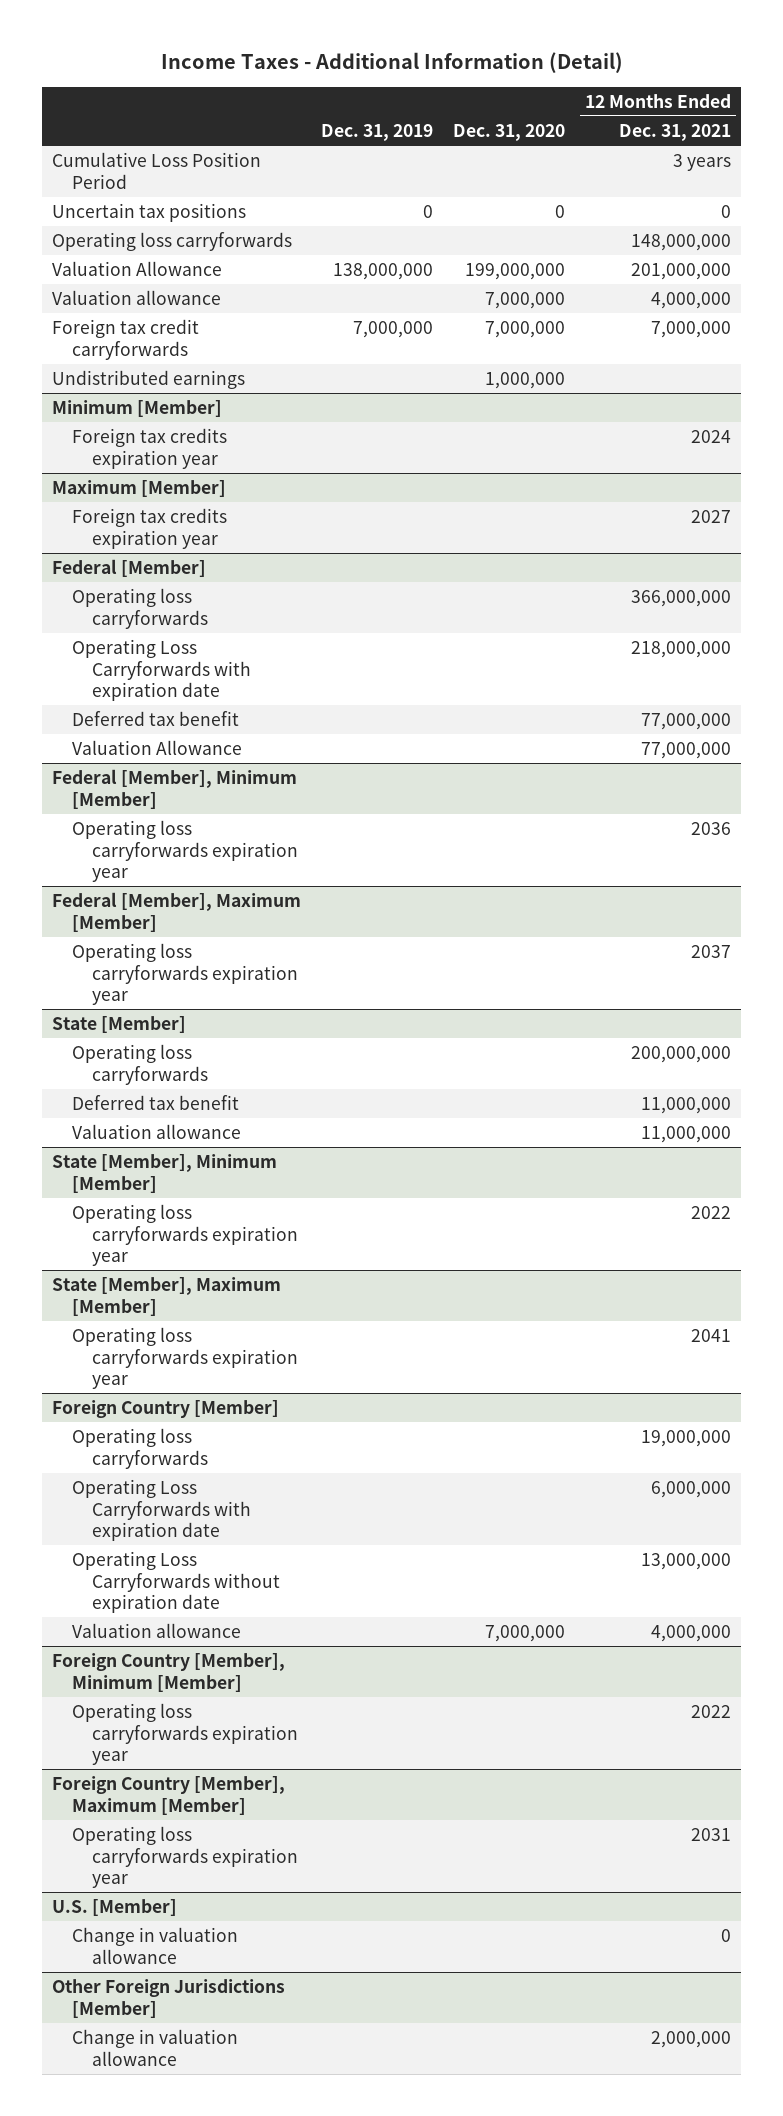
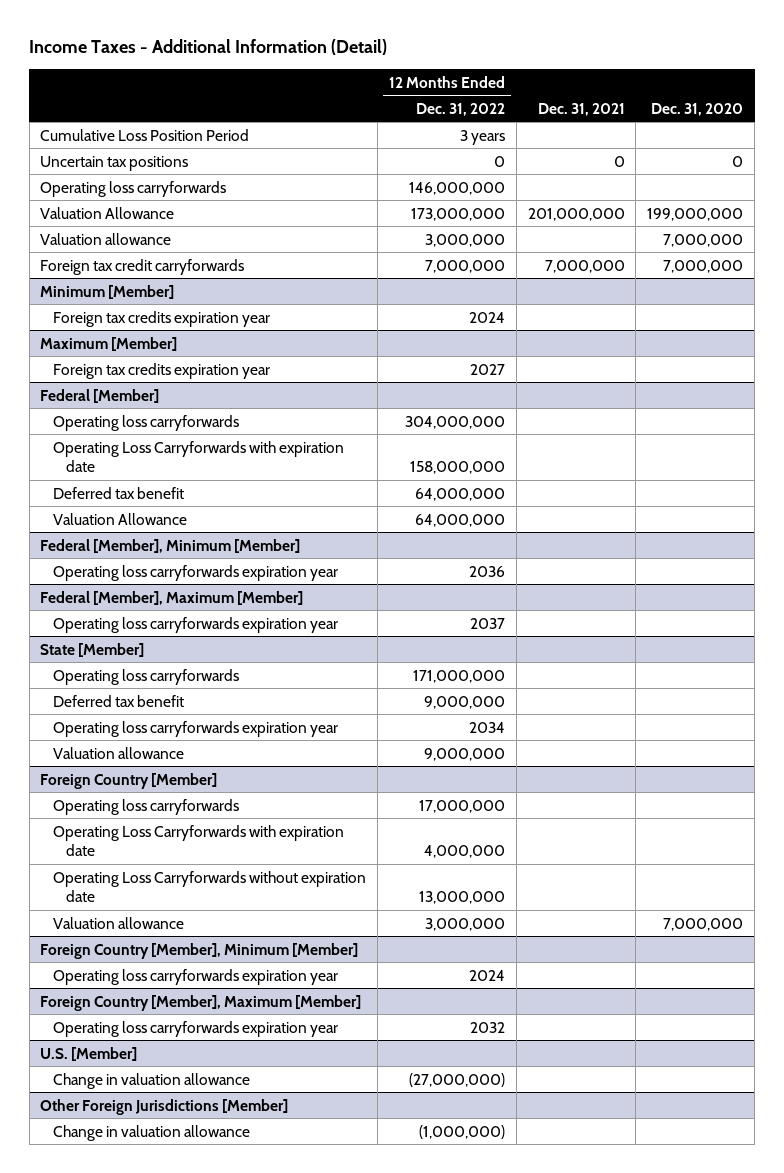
- | Dec. 31, 2019 | Dec. 31, 2020 | 12 Months Ended Dec. 31, 2021
+ | 12 Months Ended Dec. 31, 2022 | Dec. 31, 2021 | Dec. 31, 2020
- Undistributed earnings | | 1,000,000 |
@ State [Member]
+ Operating loss carryforwards expiration year | 2034 | |
- State [Member], Minimum [Member]
- Operating loss carryforwards expiration year | | | 2022
- State [Member], Maximum [Member]
- Operating loss carryforwards expiration year | | | 2041

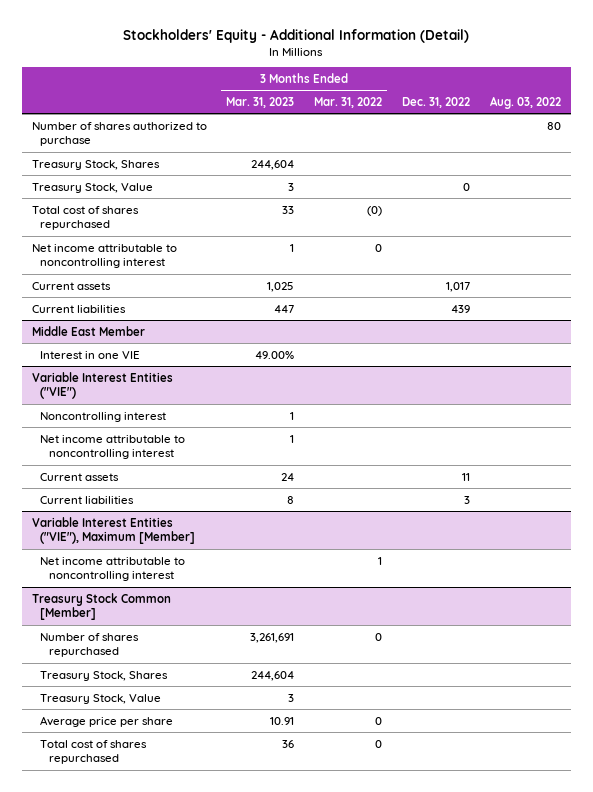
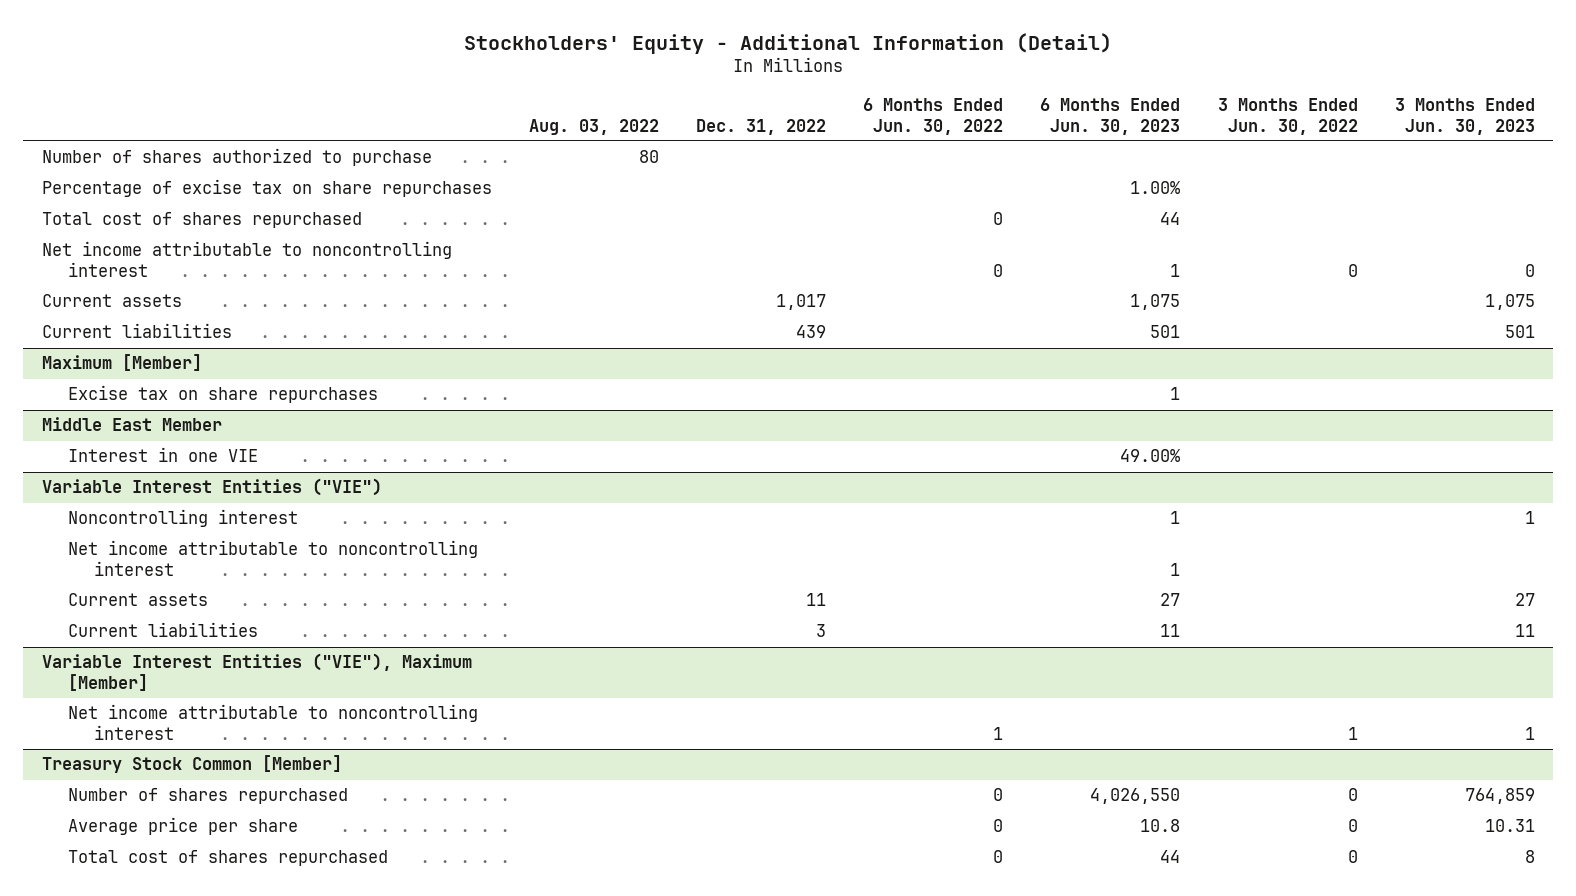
- | 3 Months Ended Mar. 31, 2023 | 3 Months Ended Mar. 31, 2022 | Dec. 31, 2022 | Aug. 03, 2022
+ | Aug. 03, 2022 | Dec. 31, 2022 | 6 Months Ended Jun. 30, 2022 | 6 Months Ended Jun. 30, 2023 | 3 Months Ended Jun. 30, 2022 | 3 Months Ended Jun. 30, 2023
- Treasury Stock, Shares | 244,604 | | |
- Treasury Stock, Value | 3 | | 0 |
+ Percentage of excise tax on share repurchases | | | | 1.00% | |
+ Maximum [Member]
+ Excise tax on share repurchases | | | | 1 | |
@ Treasury Stock Common [Member]
- Treasury Stock, Shares | 244,604 | | |
- Treasury Stock, Value | 3 | | |

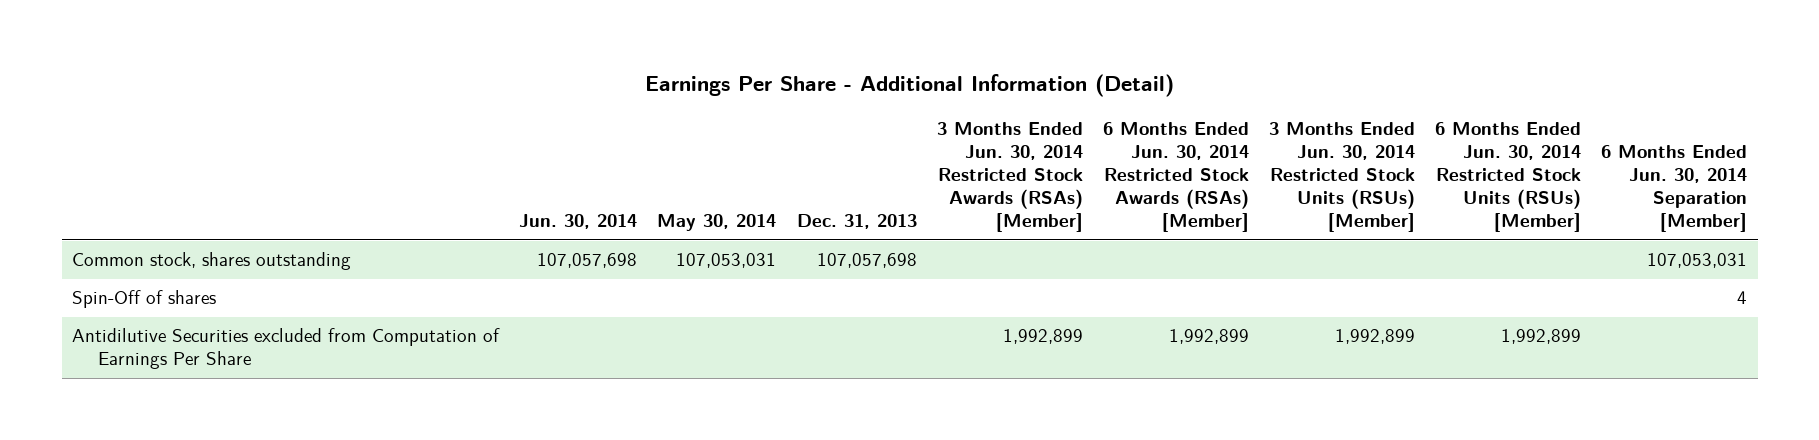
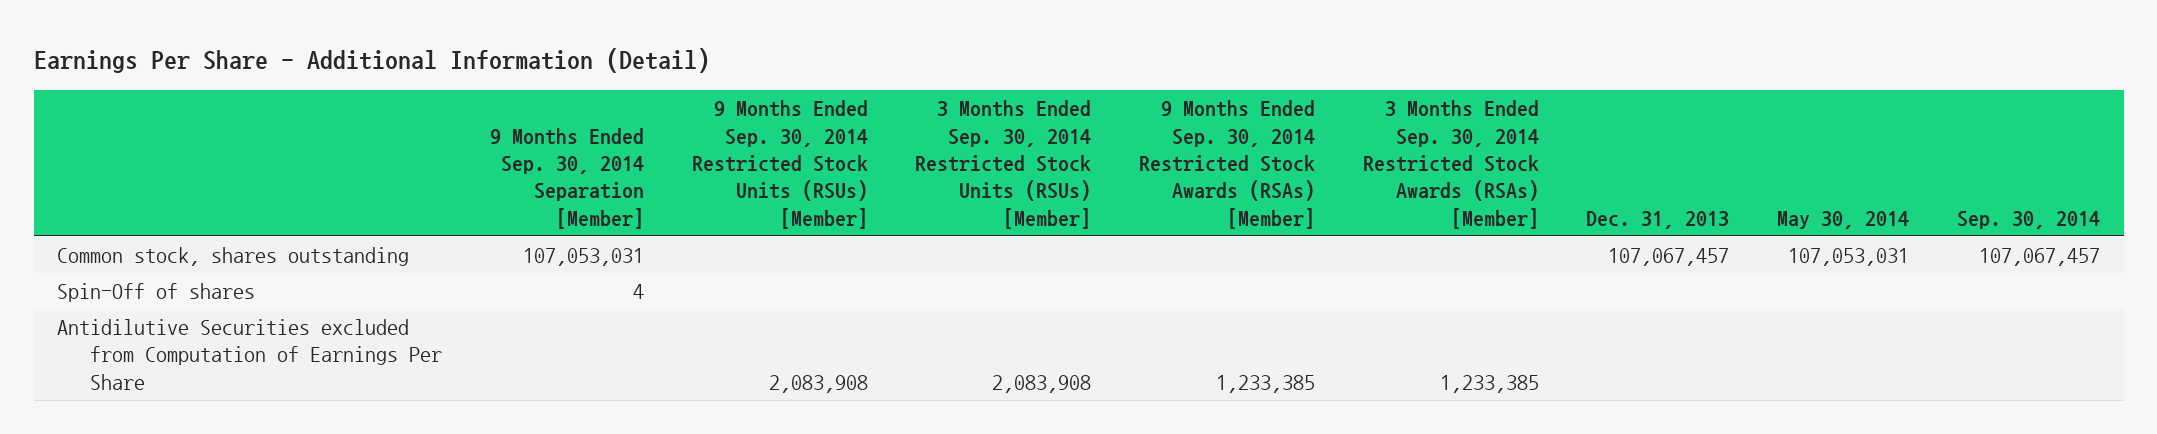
- | Jun. 30, 2014 | May 30, 2014 | Dec. 31, 2013 | 3 Months Ended Jun. 30, 2014 Restricted Stock Awards (RSAs) [Member] | 6 Months Ended Jun. 30, 2014 Restricted Stock Awards (RSAs) [Member] | 3 Months Ended Jun. 30, 2014 Restricted Stock Units (RSUs) [Member] | 6 Months Ended Jun. 30, 2014 Restricted Stock Units (RSUs) [Member] | 6 Months Ended Jun. 30, 2014 Separation [Member]
+ | 9 Months Ended Sep. 30, 2014 Separation [Member] | 9 Months Ended Sep. 30, 2014 Restricted Stock Units (RSUs) [Member] | 3 Months Ended Sep. 30, 2014 Restricted Stock Units (RSUs) [Member] | 9 Months Ended Sep. 30, 2014 Restricted Stock Awards (RSAs) [Member] | 3 Months Ended Sep. 30, 2014 Restricted Stock Awards (RSAs) [Member] | Dec. 31, 2013 | May 30, 2014 | Sep. 30, 2014
- Common stock, shares outstanding | 107,057,698 | 107,053,031 | 107,057,698 | | | | | 107,053,031
+ Common stock, shares outstanding | 107,053,031 | | | | | 107,067,457 | 107,053,031 | 107,067,457

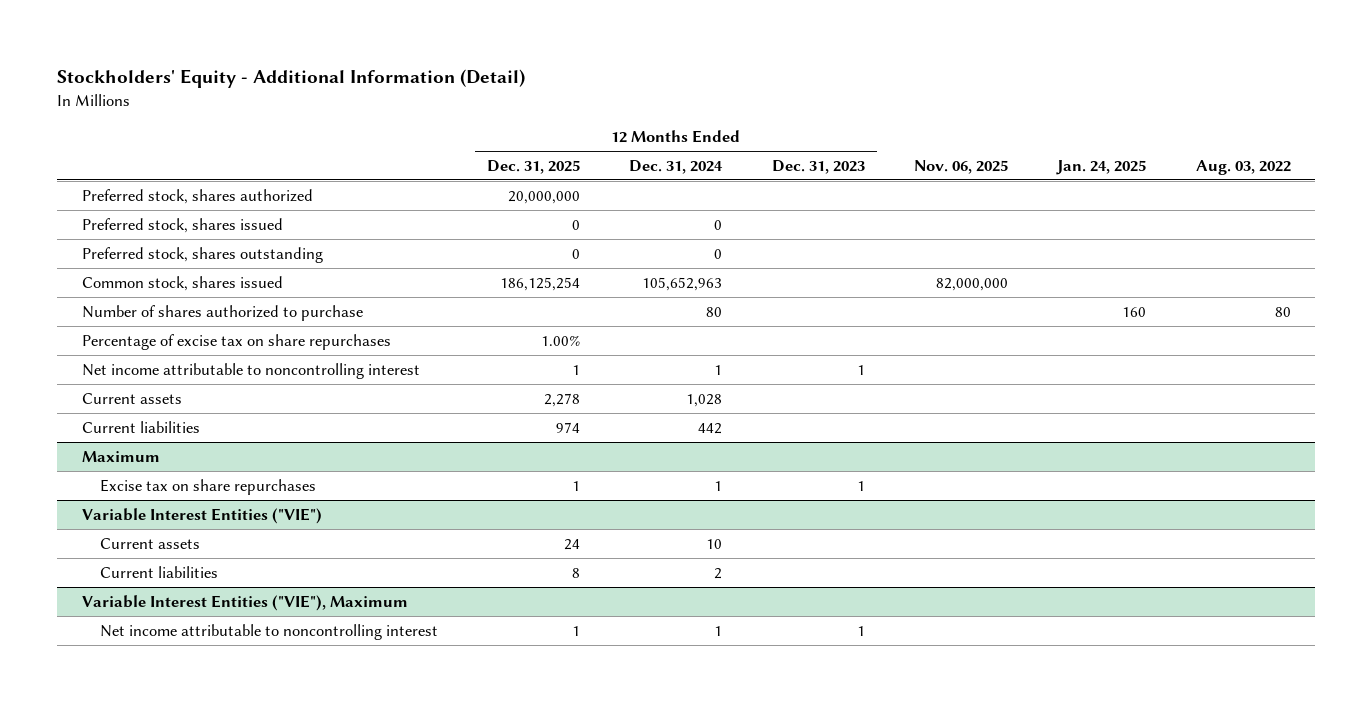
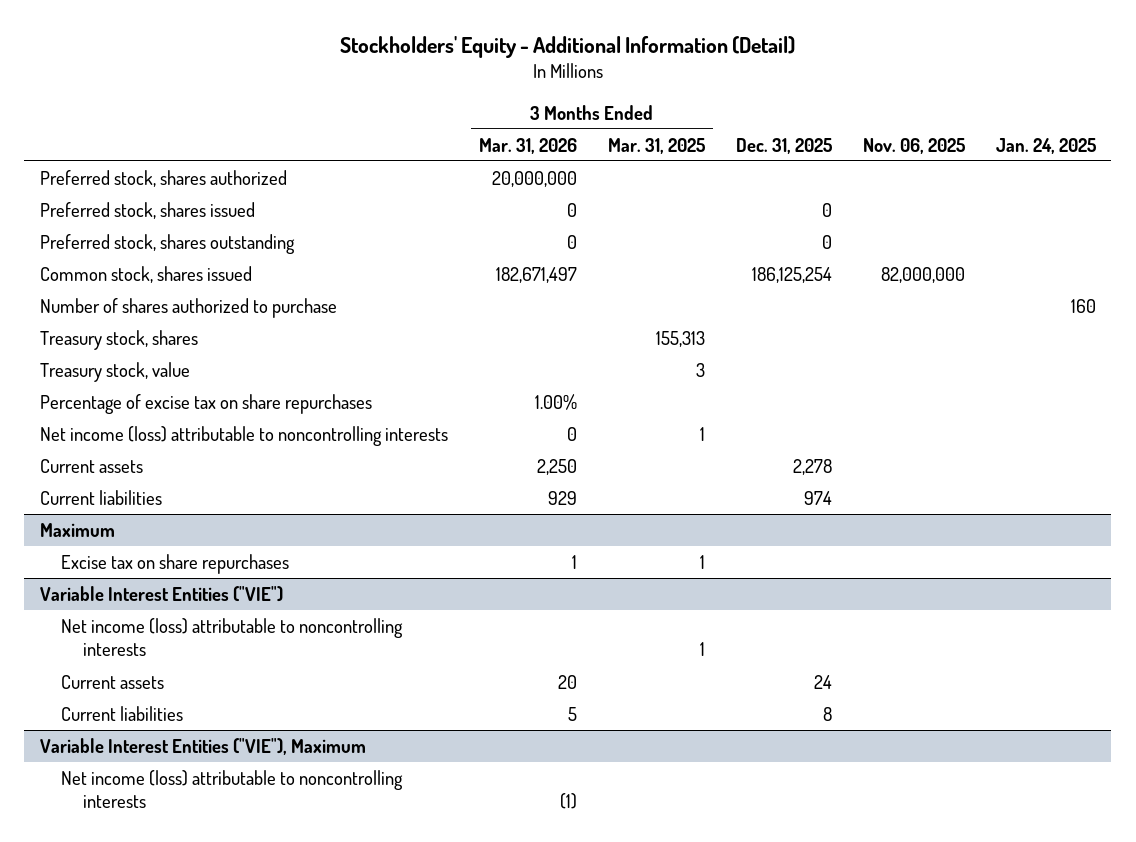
- | 12 Months Ended Dec. 31, 2025 | 12 Months Ended Dec. 31, 2024 | 12 Months Ended Dec. 31, 2023 | Nov. 06, 2025 | Jan. 24, 2025 | Aug. 03, 2022
+ | 3 Months Ended Mar. 31, 2026 | 3 Months Ended Mar. 31, 2025 | Dec. 31, 2025 | Nov. 06, 2025 | Jan. 24, 2025
+ Treasury stock, shares | | 155,313 | | |
+ Treasury stock, value | | 3 | | |
- Net income attributable to noncontrolling interest | 1 | 1 | 1 | | |
+ Net income (loss) attributable to noncontrolling interests | 0 | 1 | | |
@ Variable Interest Entities ("VIE")
+ Net income (loss) attributable to noncontrolling interests | | 1 | | |
@ Variable Interest Entities ("VIE"), Maximum
- Net income attributable to noncontrolling interest | 1 | 1 | 1 | | |
+ Net income (loss) attributable to noncontrolling interests | (1) | | | |

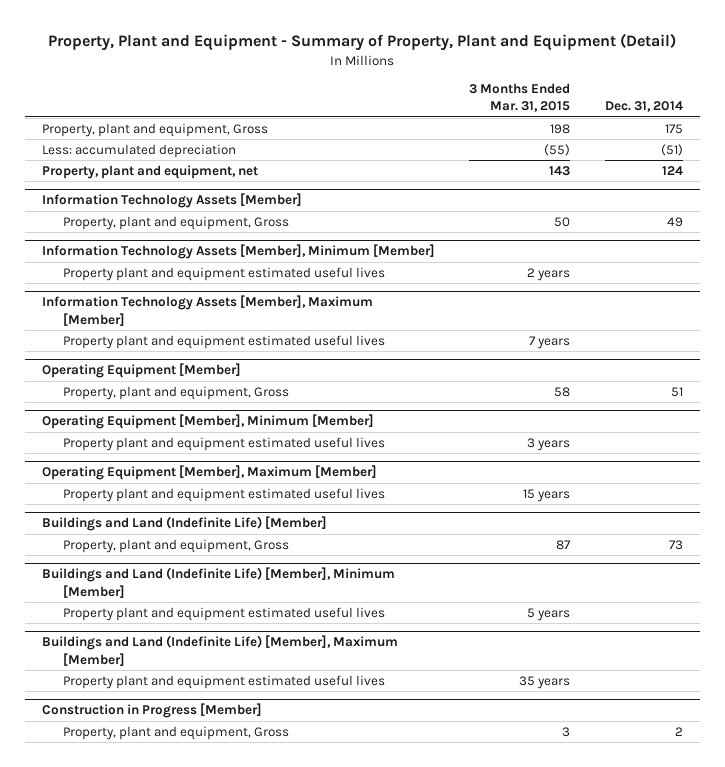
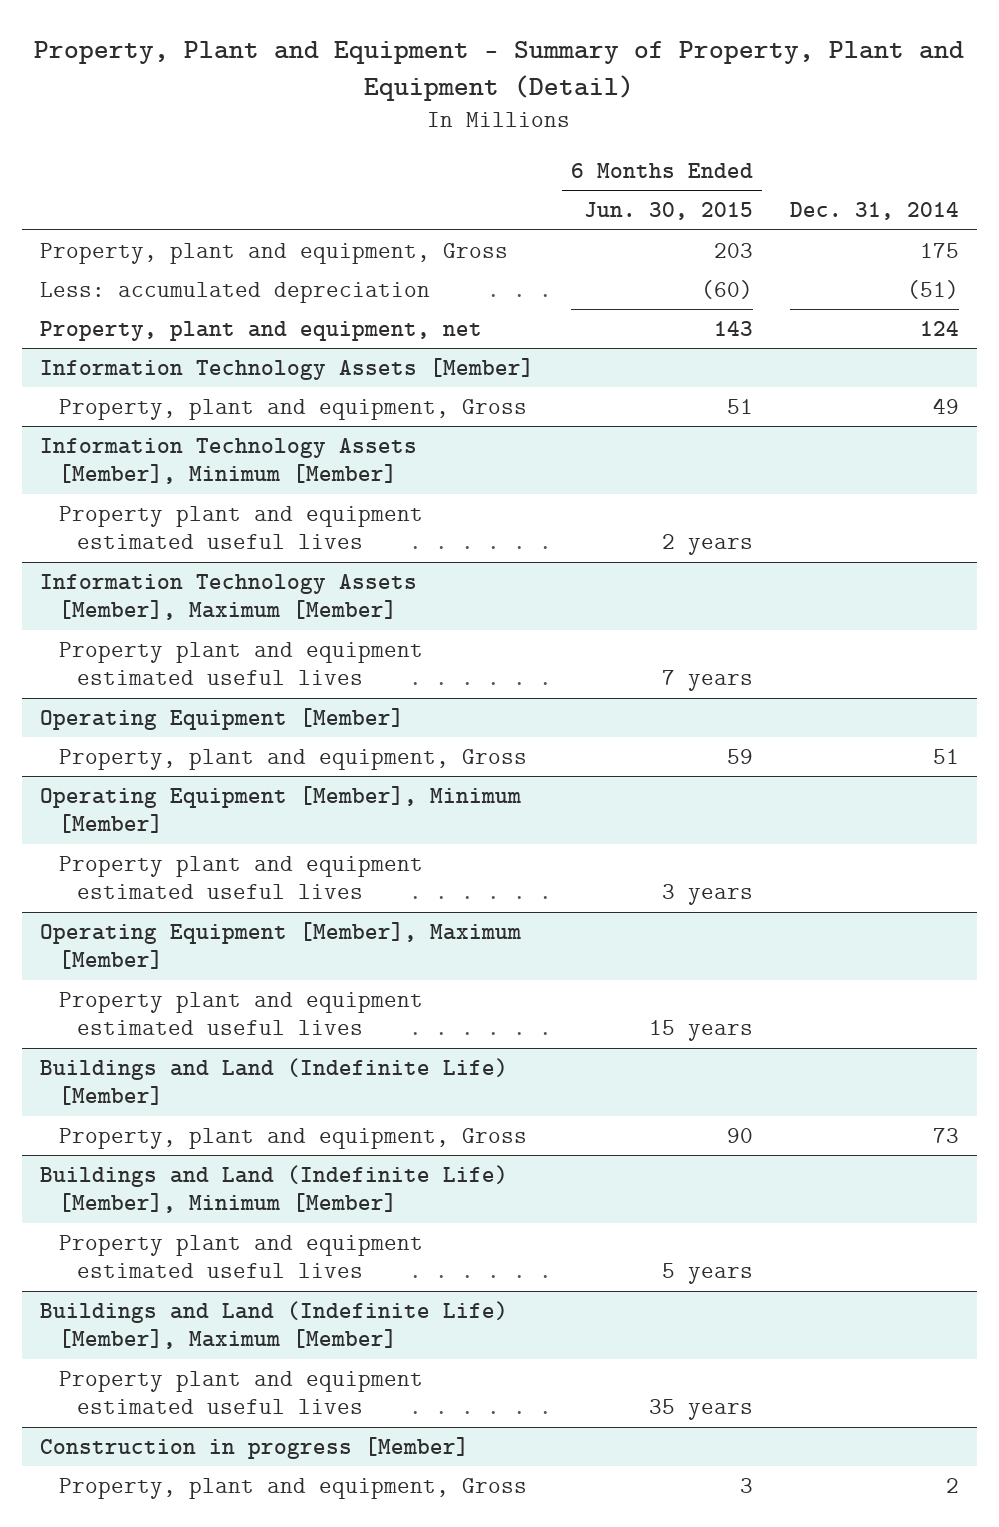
- | 3 Months Ended Mar. 31, 2015 | Dec. 31, 2014
+ | 6 Months Ended Jun. 30, 2015 | Dec. 31, 2014
- Construction in Progress [Member]
+ Construction in progress [Member]

